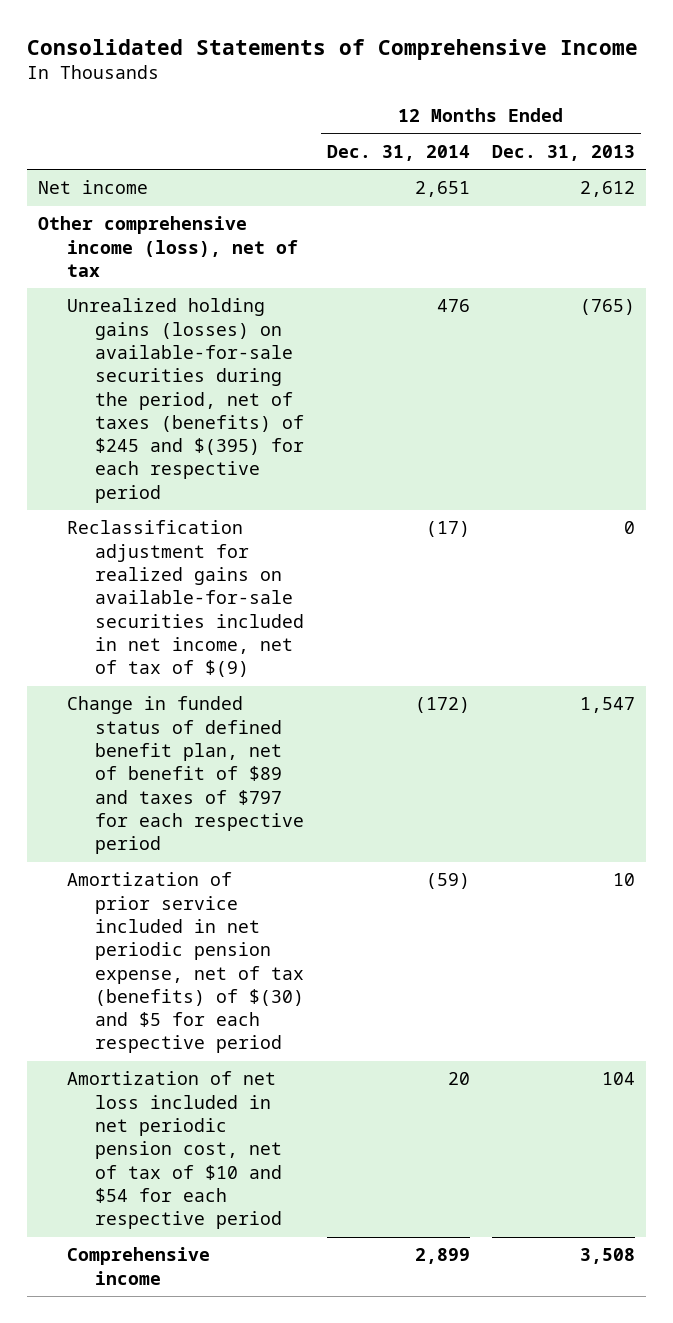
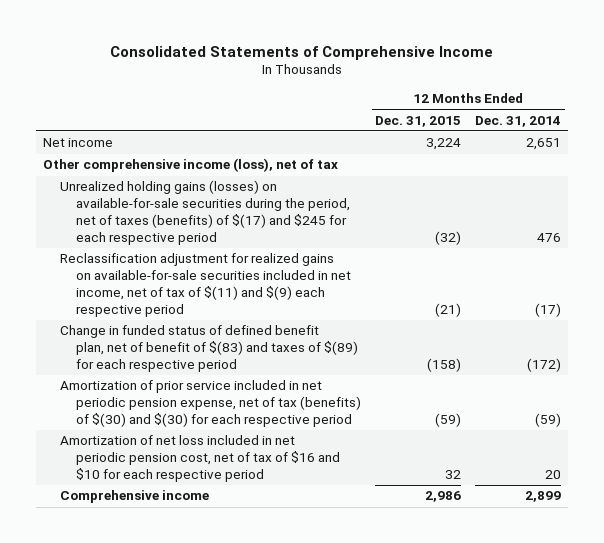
- | 12 Months Ended Dec. 31, 2014 | 12 Months Ended Dec. 31, 2013
+ | 12 Months Ended Dec. 31, 2015 | 12 Months Ended Dec. 31, 2014
- Unrealized holding gains (losses) on available-for-sale securities during the period, net of taxes (benefits) of $245 and $(395) for each respective period | 476 | (765)
- Reclassification adjustment for realized gains on available-for-sale securities included in net income, net of tax of $(9) | (17) | 0
- Change in funded status of defined benefit plan, net of benefit of $89 and taxes of $797 for each respective period | (172) | 1,547
- Amortization of prior service included in net periodic pension expense, net of tax (benefits) of $(30) and $5 for each respective period | (59) | 10
- Amortization of net loss included in net periodic pension cost, net of tax of $10 and $54 for each respective period | 20 | 104
+ Unrealized holding gains (losses) on available-for-sale securities during the period, net of taxes (benefits) of $(17) and $245 for each respective period | (32) | 476
+ Reclassification adjustment for realized gains on available-for-sale securities included in net income, net of tax of $(11) and $(9) each respective period | (21) | (17)
+ Change in funded status of defined benefit plan, net of benefit of $(83) and taxes of $(89) for each respective period | (158) | (172)
+ Amortization of prior service included in net periodic pension expense, net of tax (benefits) of $(30) and $(30) for each respective period | (59) | (59)
+ Amortization of net loss included in net periodic pension cost, net of tax of $16 and $10 for each respective period | 32 | 20

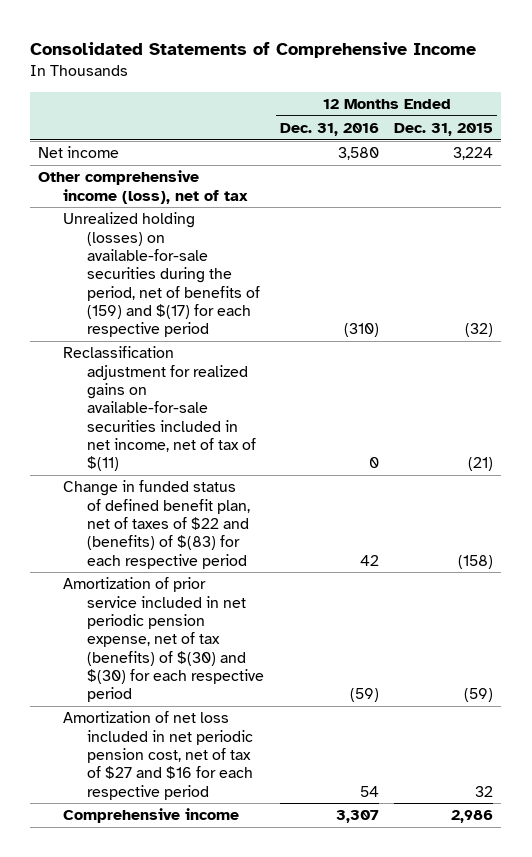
- | 12 Months Ended Dec. 31, 2015 | 12 Months Ended Dec. 31, 2014
+ | 12 Months Ended Dec. 31, 2016 | 12 Months Ended Dec. 31, 2015
- Unrealized holding gains (losses) on available-for-sale securities during the period, net of taxes (benefits) of $(17) and $245 for each respective period | (32) | 476
- Reclassification adjustment for realized gains on available-for-sale securities included in net income, net of tax of $(11) and $(9) each respective period | (21) | (17)
- Change in funded status of defined benefit plan, net of benefit of $(83) and taxes of $(89) for each respective period | (158) | (172)
+ Unrealized holding (losses) on available-for-sale securities during the period, net of benefits of (159) and $(17) for each respective period | (310) | (32)
+ Reclassification adjustment for realized gains on available-for-sale securities included in net income, net of tax of $(11) | 0 | (21)
+ Change in funded status of defined benefit plan, net of taxes of $22 and (benefits) of $(83) for each respective period | 42 | (158)
- Amortization of net loss included in net periodic pension cost, net of tax of $16 and $10 for each respective period | 32 | 20
+ Amortization of net loss included in net periodic pension cost, net of tax of $27 and $16 for each respective period | 54 | 32

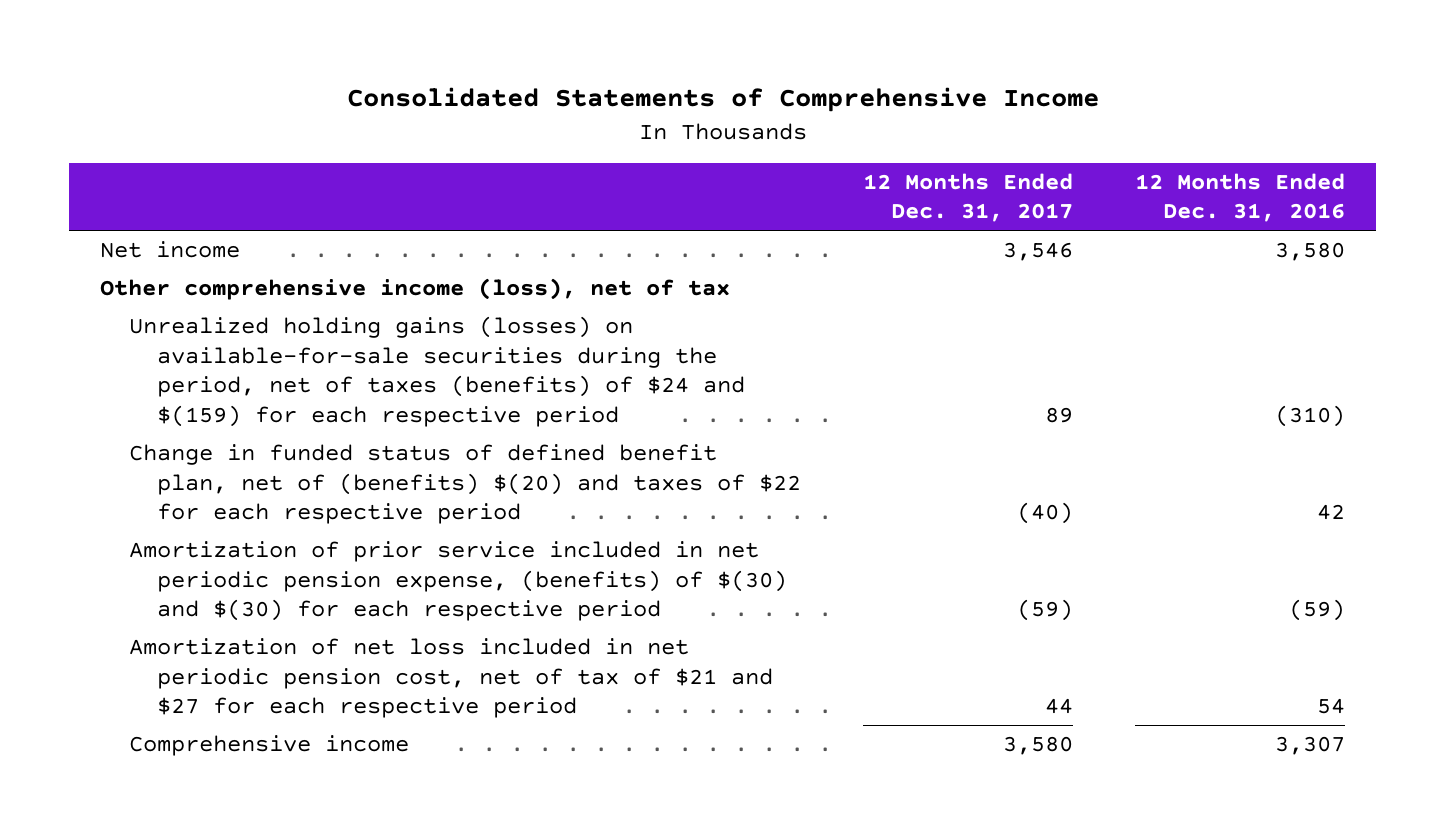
- | 12 Months Ended Dec. 31, 2016 | 12 Months Ended Dec. 31, 2015
+ | 12 Months Ended Dec. 31, 2017 | 12 Months Ended Dec. 31, 2016
- Unrealized holding (losses) on available-for-sale securities during the period, net of benefits of (159) and $(17) for each respective period | (310) | (32)
- Reclassification adjustment for realized gains on available-for-sale securities included in net income, net of tax of $(11) | 0 | (21)
- Change in funded status of defined benefit plan, net of taxes of $22 and (benefits) of $(83) for each respective period | 42 | (158)
- Amortization of prior service included in net periodic pension expense, net of tax (benefits) of $(30) and $(30) for each respective period | (59) | (59)
- Amortization of net loss included in net periodic pension cost, net of tax of $27 and $16 for each respective period | 54 | 32
+ Unrealized holding gains (losses) on available-for-sale securities during the period, net of taxes (benefits) of $24 and $(159) for each respective period | 89 | (310)
+ Change in funded status of defined benefit plan, net of (benefits) $(20) and taxes of $22 for each respective period | (40) | 42
+ Amortization of prior service included in net periodic pension expense, (benefits) of $(30) and $(30) for each respective period | (59) | (59)
+ Amortization of net loss included in net periodic pension cost, net of tax of $21 and $27 for each respective period | 44 | 54

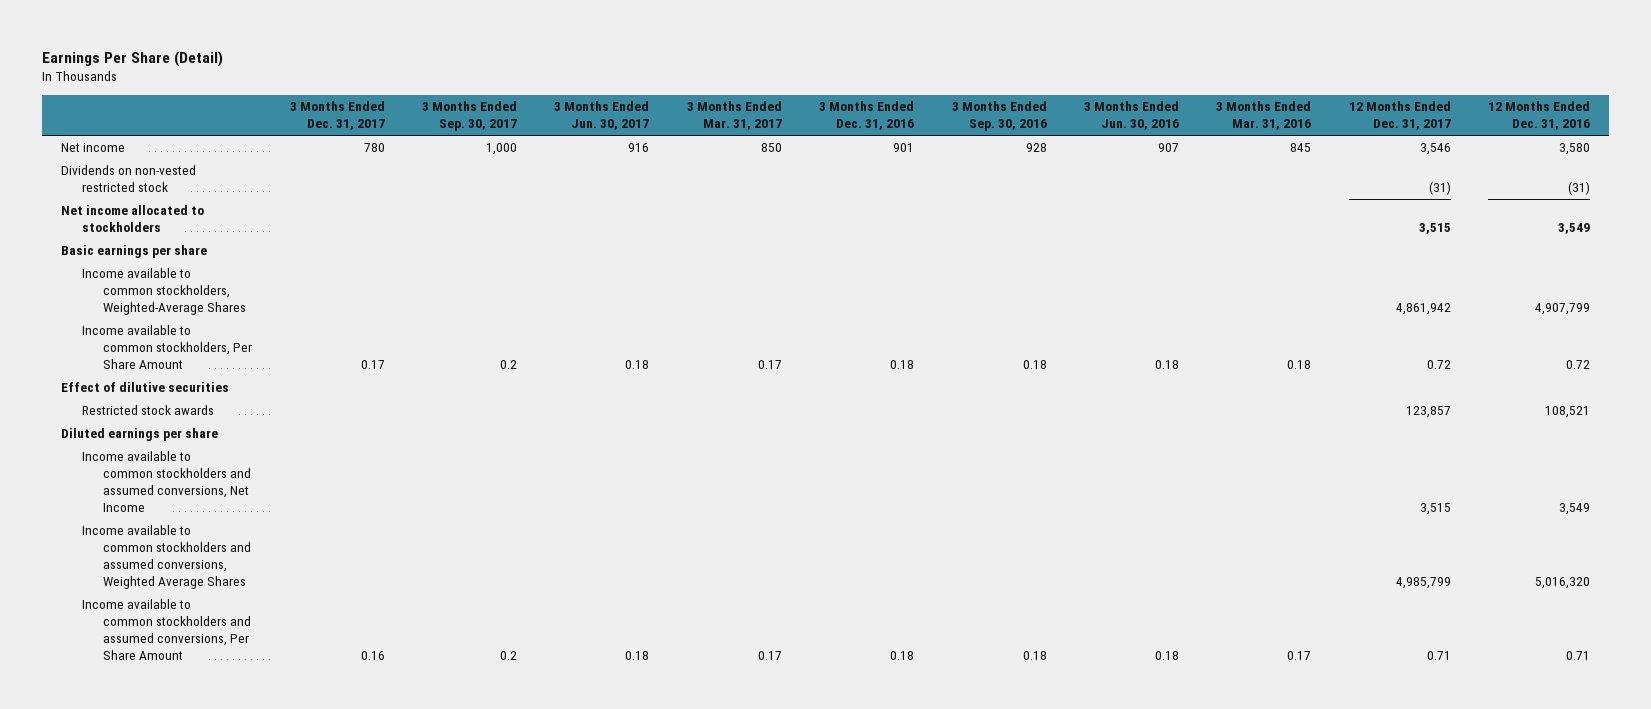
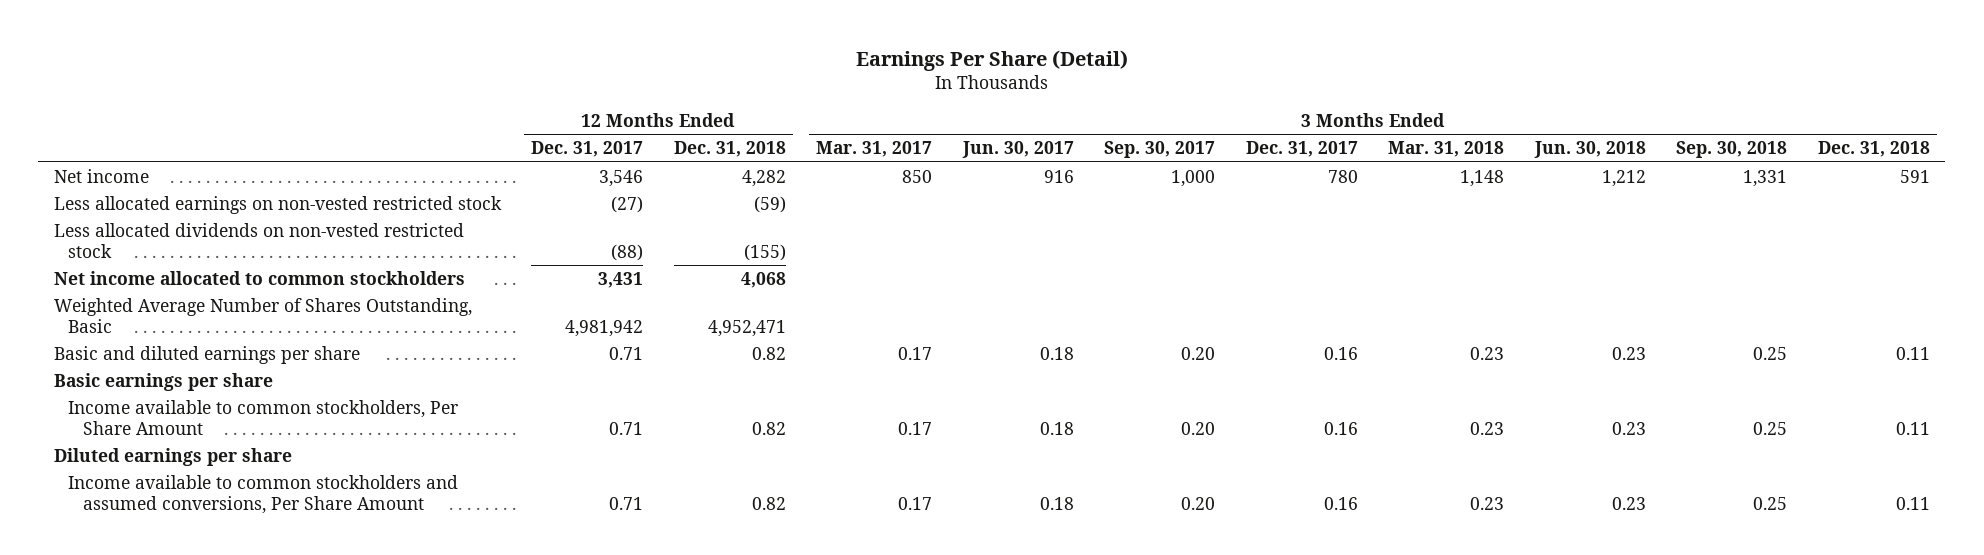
- | 3 Months Ended Dec. 31, 2017 | 3 Months Ended Sep. 30, 2017 | 3 Months Ended Jun. 30, 2017 | 3 Months Ended Mar. 31, 2017 | 3 Months Ended Dec. 31, 2016 | 3 Months Ended Sep. 30, 2016 | 3 Months Ended Jun. 30, 2016 | 3 Months Ended Mar. 31, 2016 | 12 Months Ended Dec. 31, 2017 | 12 Months Ended Dec. 31, 2016
+ | 12 Months Ended Dec. 31, 2017 | 12 Months Ended Dec. 31, 2018 | 3 Months Ended Mar. 31, 2017 | 3 Months Ended Jun. 30, 2017 | 3 Months Ended Sep. 30, 2017 | 3 Months Ended Dec. 31, 2017 | 3 Months Ended Mar. 31, 2018 | 3 Months Ended Jun. 30, 2018 | 3 Months Ended Sep. 30, 2018 | 3 Months Ended Dec. 31, 2018
- Dividends on non-vested restricted stock | | | | | | | | | (31) | (31)
- Net income allocated to stockholders | | | | | | | | | 3,515 | 3,549
+ Less allocated earnings on non-vested restricted stock | (27) | (59) | | | | | | | |
+ Less allocated dividends on non-vested restricted stock | (88) | (155) | | | | | | | |
+ Net income allocated to common stockholders | 3,431 | 4,068 | | | | | | | |
+ Weighted Average Number of Shares Outstanding, Basic | 4,981,942 | 4,952,471 | | | | | | | |
+ Basic and diluted earnings per share | 0.71 | 0.82 | 0.17 | 0.18 | 0.20 | 0.16 | 0.23 | 0.23 | 0.25 | 0.11
- Income available to common stockholders, Weighted-Average Shares | | | | | | | | | 4,861,942 | 4,907,799
- Income available to common stockholders, Per Share Amount | 0.17 | 0.2 | 0.18 | 0.17 | 0.18 | 0.18 | 0.18 | 0.18 | 0.72 | 0.72
- Effect of dilutive securities
- Restricted stock awards | | | | | | | | | 123,857 | 108,521
+ Income available to common stockholders, Per Share Amount | 0.71 | 0.82 | 0.17 | 0.18 | 0.20 | 0.16 | 0.23 | 0.23 | 0.25 | 0.11
- Income available to common stockholders and assumed conversions, Net Income | | | | | | | | | 3,515 | 3,549
- Income available to common stockholders and assumed conversions, Weighted Average Shares | | | | | | | | | 4,985,799 | 5,016,320
- Income available to common stockholders and assumed conversions, Per Share Amount | 0.16 | 0.2 | 0.18 | 0.17 | 0.18 | 0.18 | 0.18 | 0.17 | 0.71 | 0.71
+ Income available to common stockholders and assumed conversions, Per Share Amount | 0.71 | 0.82 | 0.17 | 0.18 | 0.20 | 0.16 | 0.23 | 0.23 | 0.25 | 0.11

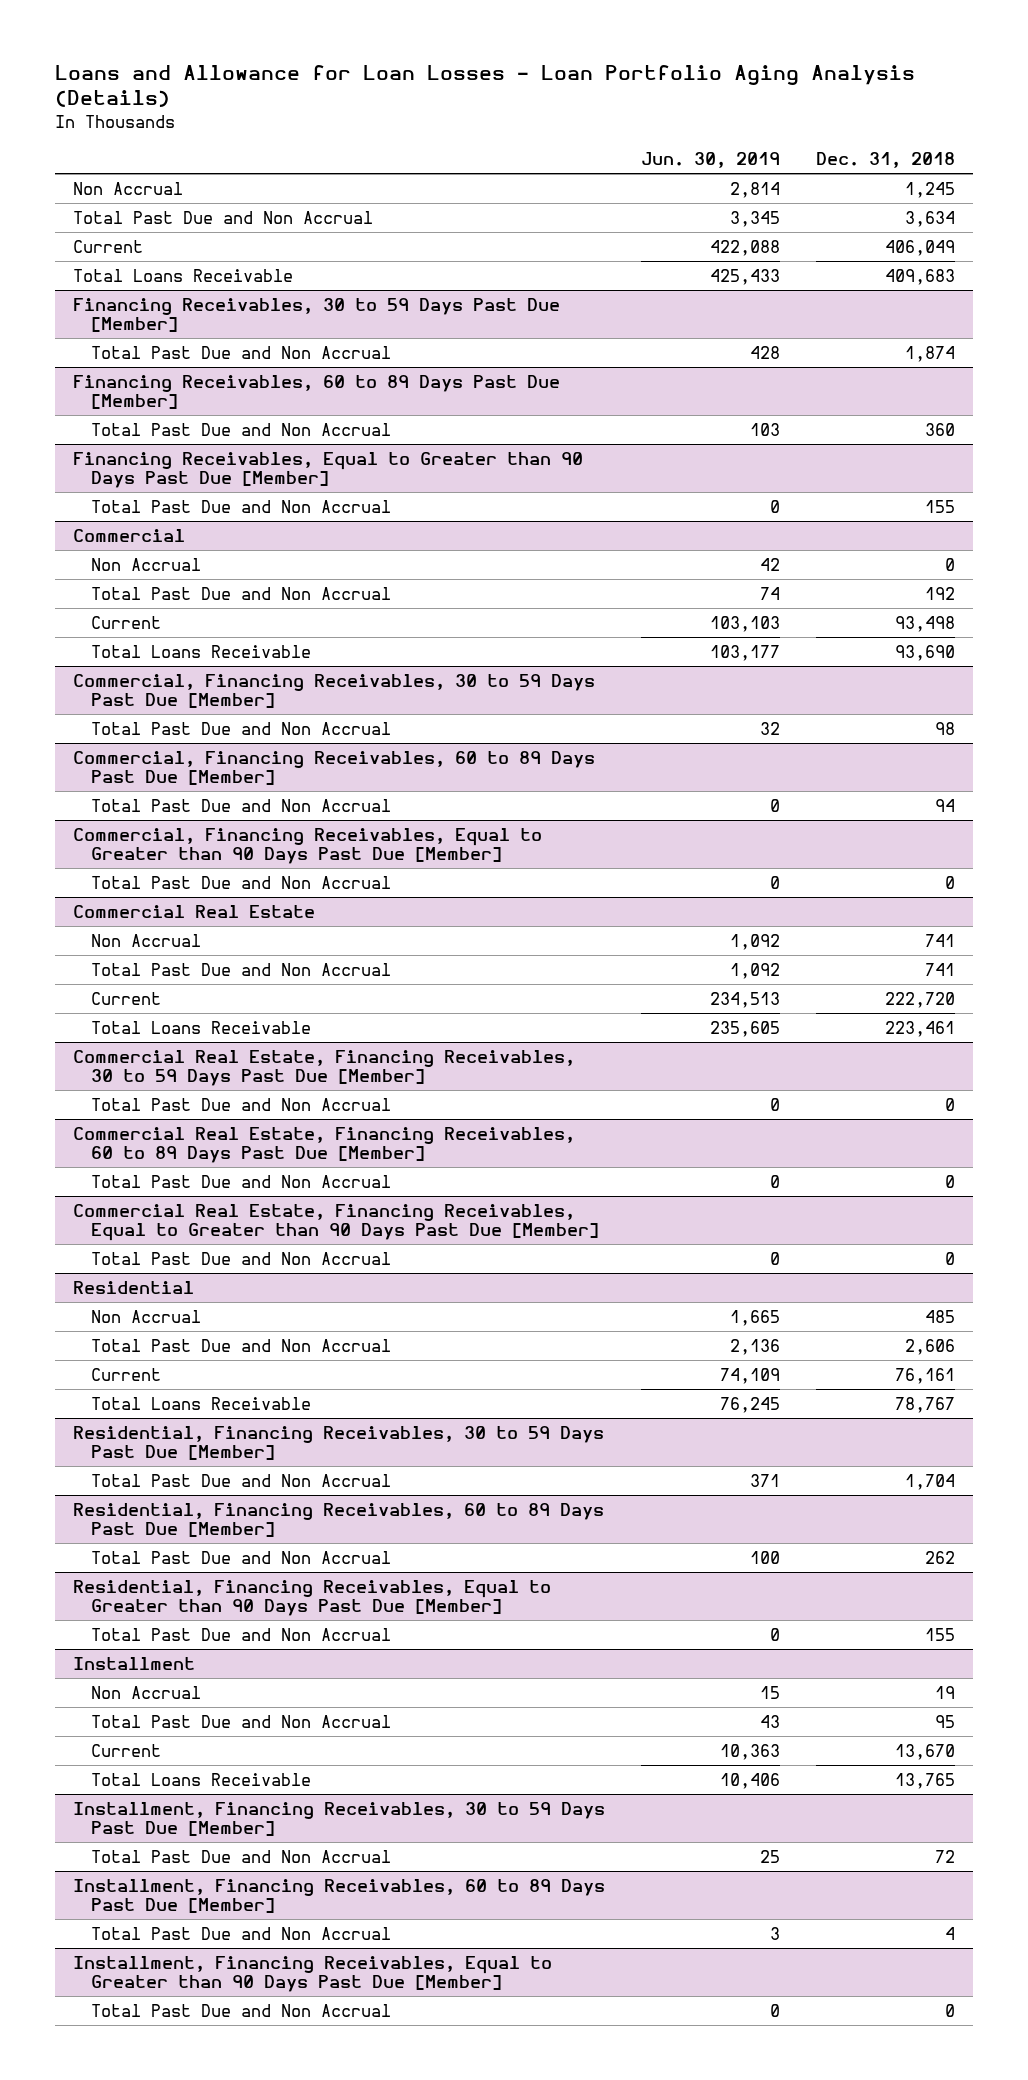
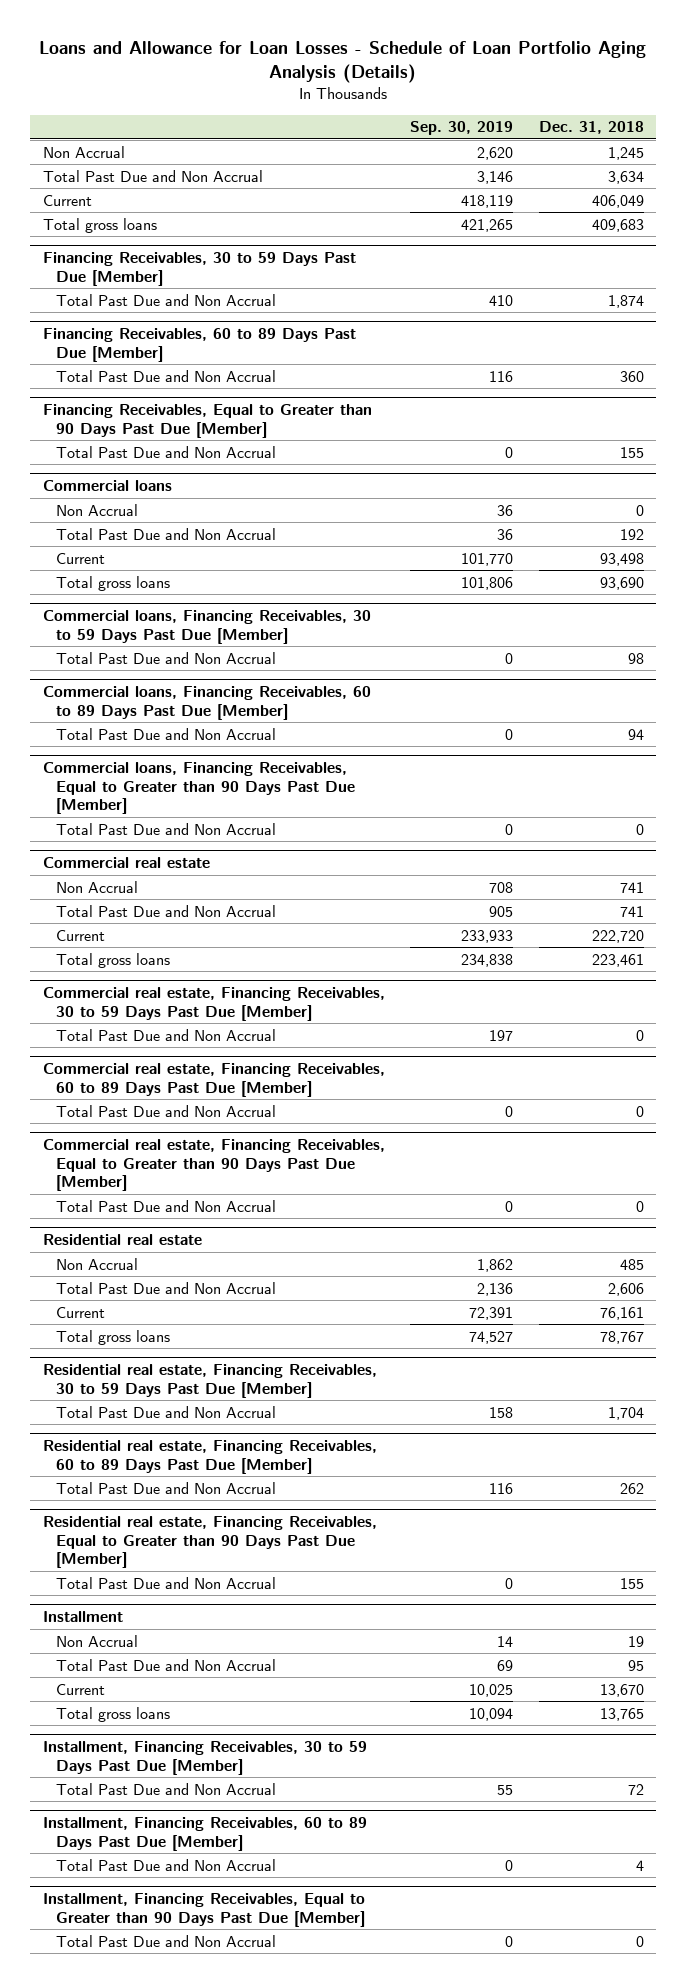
- Loans and Allowance for Loan Losses - Loan Portfolio Aging Analysis (Details)
+ Loans and Allowance for Loan Losses - Schedule of Loan Portfolio Aging Analysis (Details)
- | Jun. 30, 2019 | Dec. 31, 2018
+ | Sep. 30, 2019 | Dec. 31, 2018
- Total Loans Receivable | 425,433 | 409,683
+ Total gross loans | 421,265 | 409,683
- Commercial
+ Commercial loans
- Total Loans Receivable | 103,177 | 93,690
- Commercial, Financing Receivables, 30 to 59 Days Past Due [Member]
+ Total gross loans | 101,806 | 93,690
+ Commercial loans, Financing Receivables, 30 to 59 Days Past Due [Member]
- Commercial, Financing Receivables, 60 to 89 Days Past Due [Member]
+ Commercial loans, Financing Receivables, 60 to 89 Days Past Due [Member]
- Commercial, Financing Receivables, Equal to Greater than 90 Days Past Due [Member]
+ Commercial loans, Financing Receivables, Equal to Greater than 90 Days Past Due [Member]
- Commercial Real Estate
+ Commercial real estate
- Total Loans Receivable | 235,605 | 223,461
- Commercial Real Estate, Financing Receivables, 30 to 59 Days Past Due [Member]
+ Total gross loans | 234,838 | 223,461
+ Commercial real estate, Financing Receivables, 30 to 59 Days Past Due [Member]
- Commercial Real Estate, Financing Receivables, 60 to 89 Days Past Due [Member]
+ Commercial real estate, Financing Receivables, 60 to 89 Days Past Due [Member]
- Commercial Real Estate, Financing Receivables, Equal to Greater than 90 Days Past Due [Member]
+ Commercial real estate, Financing Receivables, Equal to Greater than 90 Days Past Due [Member]
- Residential
+ Residential real estate
- Total Loans Receivable | 76,245 | 78,767
- Residential, Financing Receivables, 30 to 59 Days Past Due [Member]
+ Total gross loans | 74,527 | 78,767
+ Residential real estate, Financing Receivables, 30 to 59 Days Past Due [Member]
- Residential, Financing Receivables, 60 to 89 Days Past Due [Member]
+ Residential real estate, Financing Receivables, 60 to 89 Days Past Due [Member]
- Residential, Financing Receivables, Equal to Greater than 90 Days Past Due [Member]
+ Residential real estate, Financing Receivables, Equal to Greater than 90 Days Past Due [Member]
@ Installment
- Total Loans Receivable | 10,406 | 13,765
+ Total gross loans | 10,094 | 13,765

